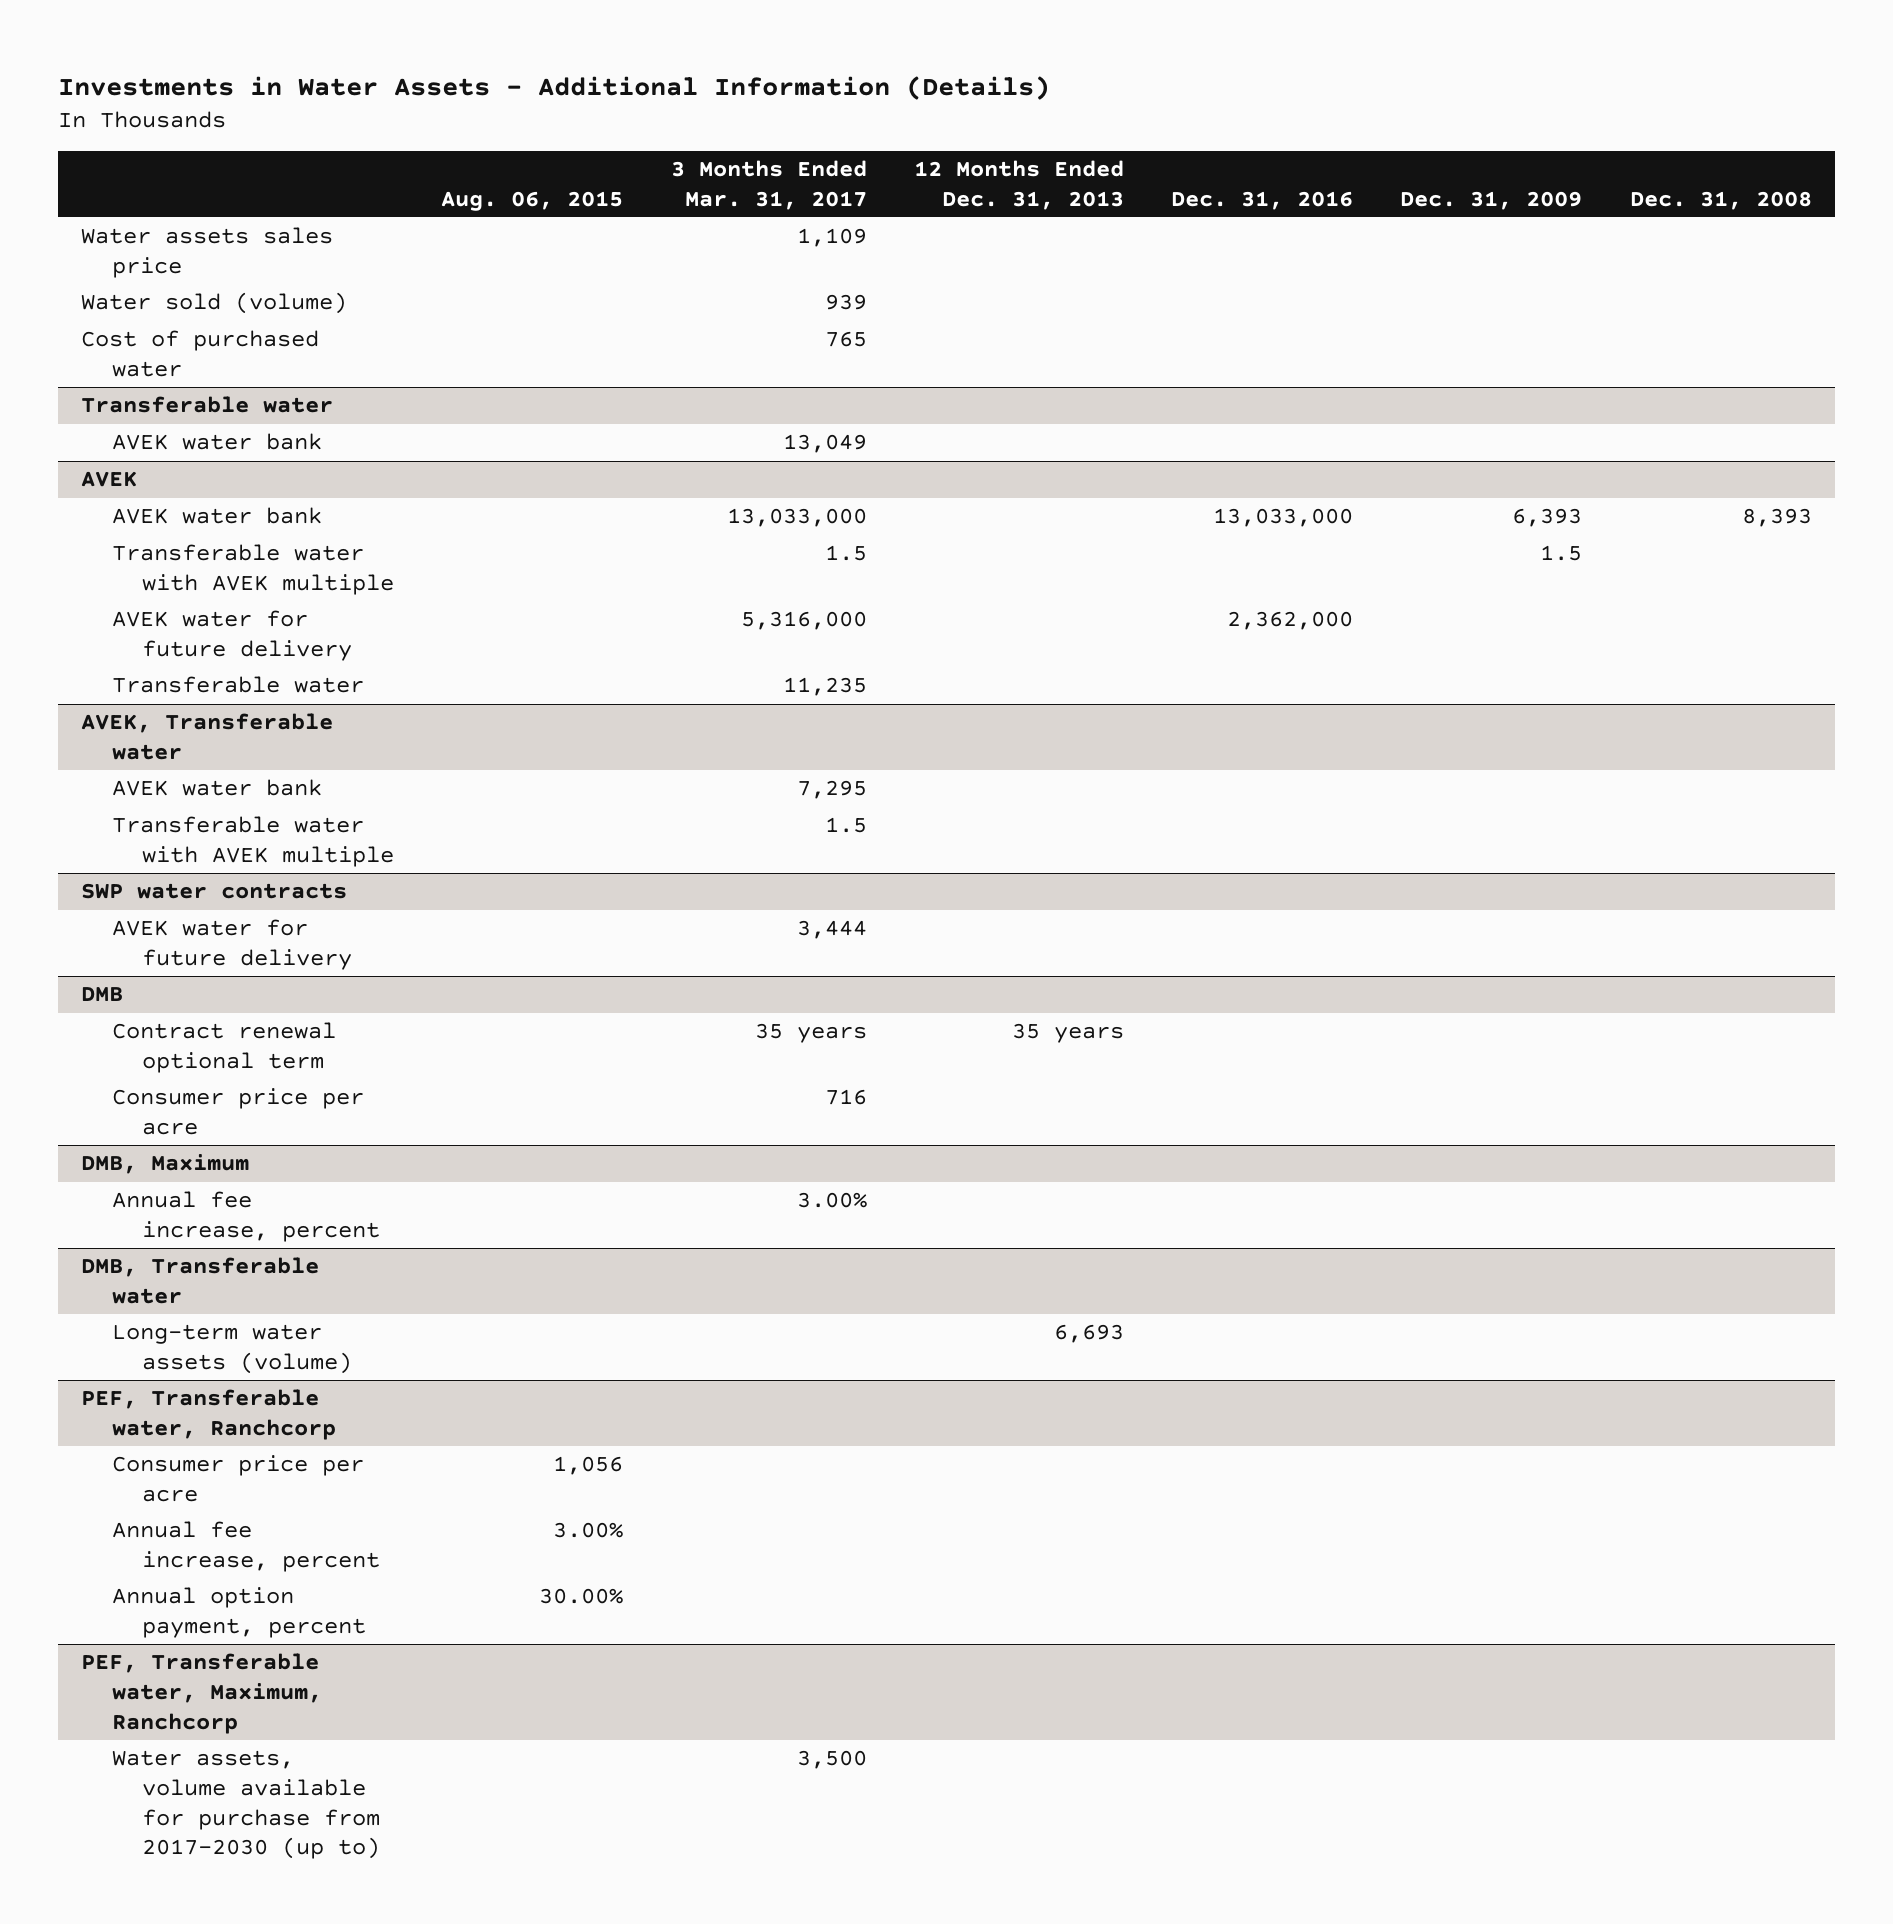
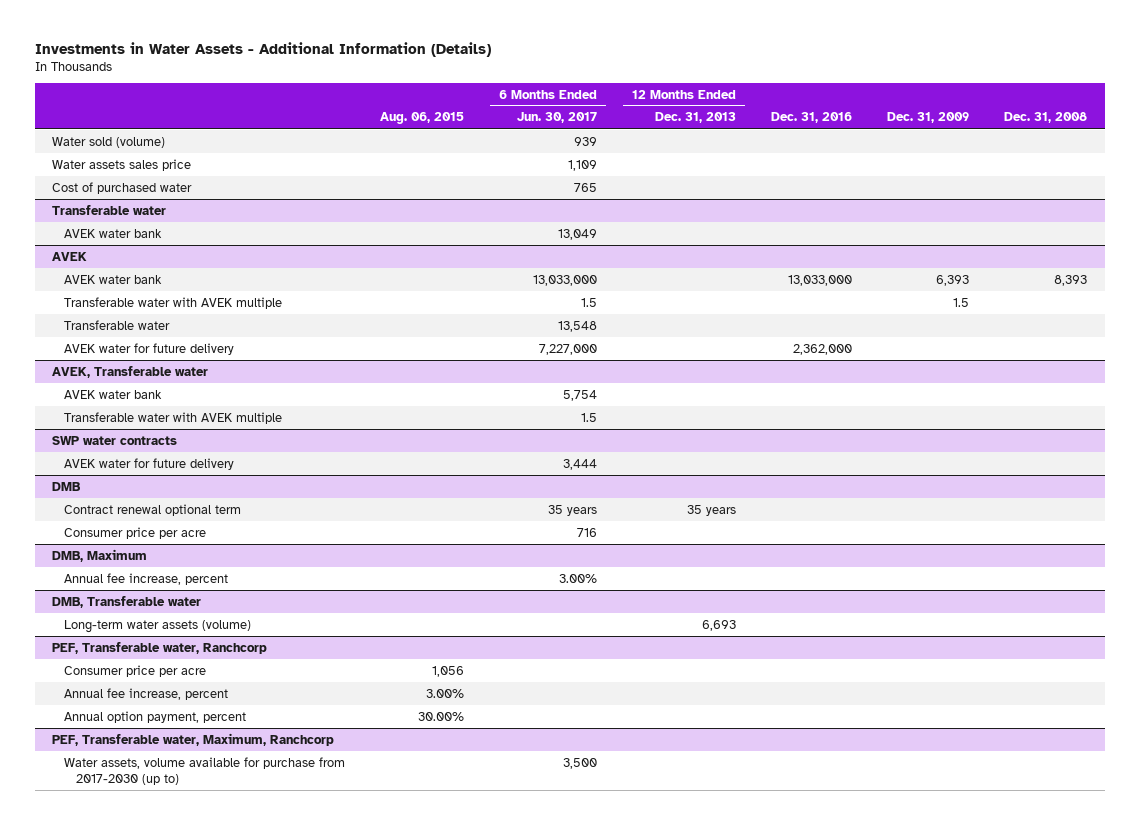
- | Aug. 06, 2015 | 3 Months Ended Mar. 31, 2017 | 12 Months Ended Dec. 31, 2013 | Dec. 31, 2016 | Dec. 31, 2009 | Dec. 31, 2008
+ | Aug. 06, 2015 | 6 Months Ended Jun. 30, 2017 | 12 Months Ended Dec. 31, 2013 | Dec. 31, 2016 | Dec. 31, 2009 | Dec. 31, 2008
moved down: Water assets sales price | | 1,109 | | | |
@ AVEK
moved down: AVEK water for future delivery | | 7,227,000 | | 2,362,000 | |

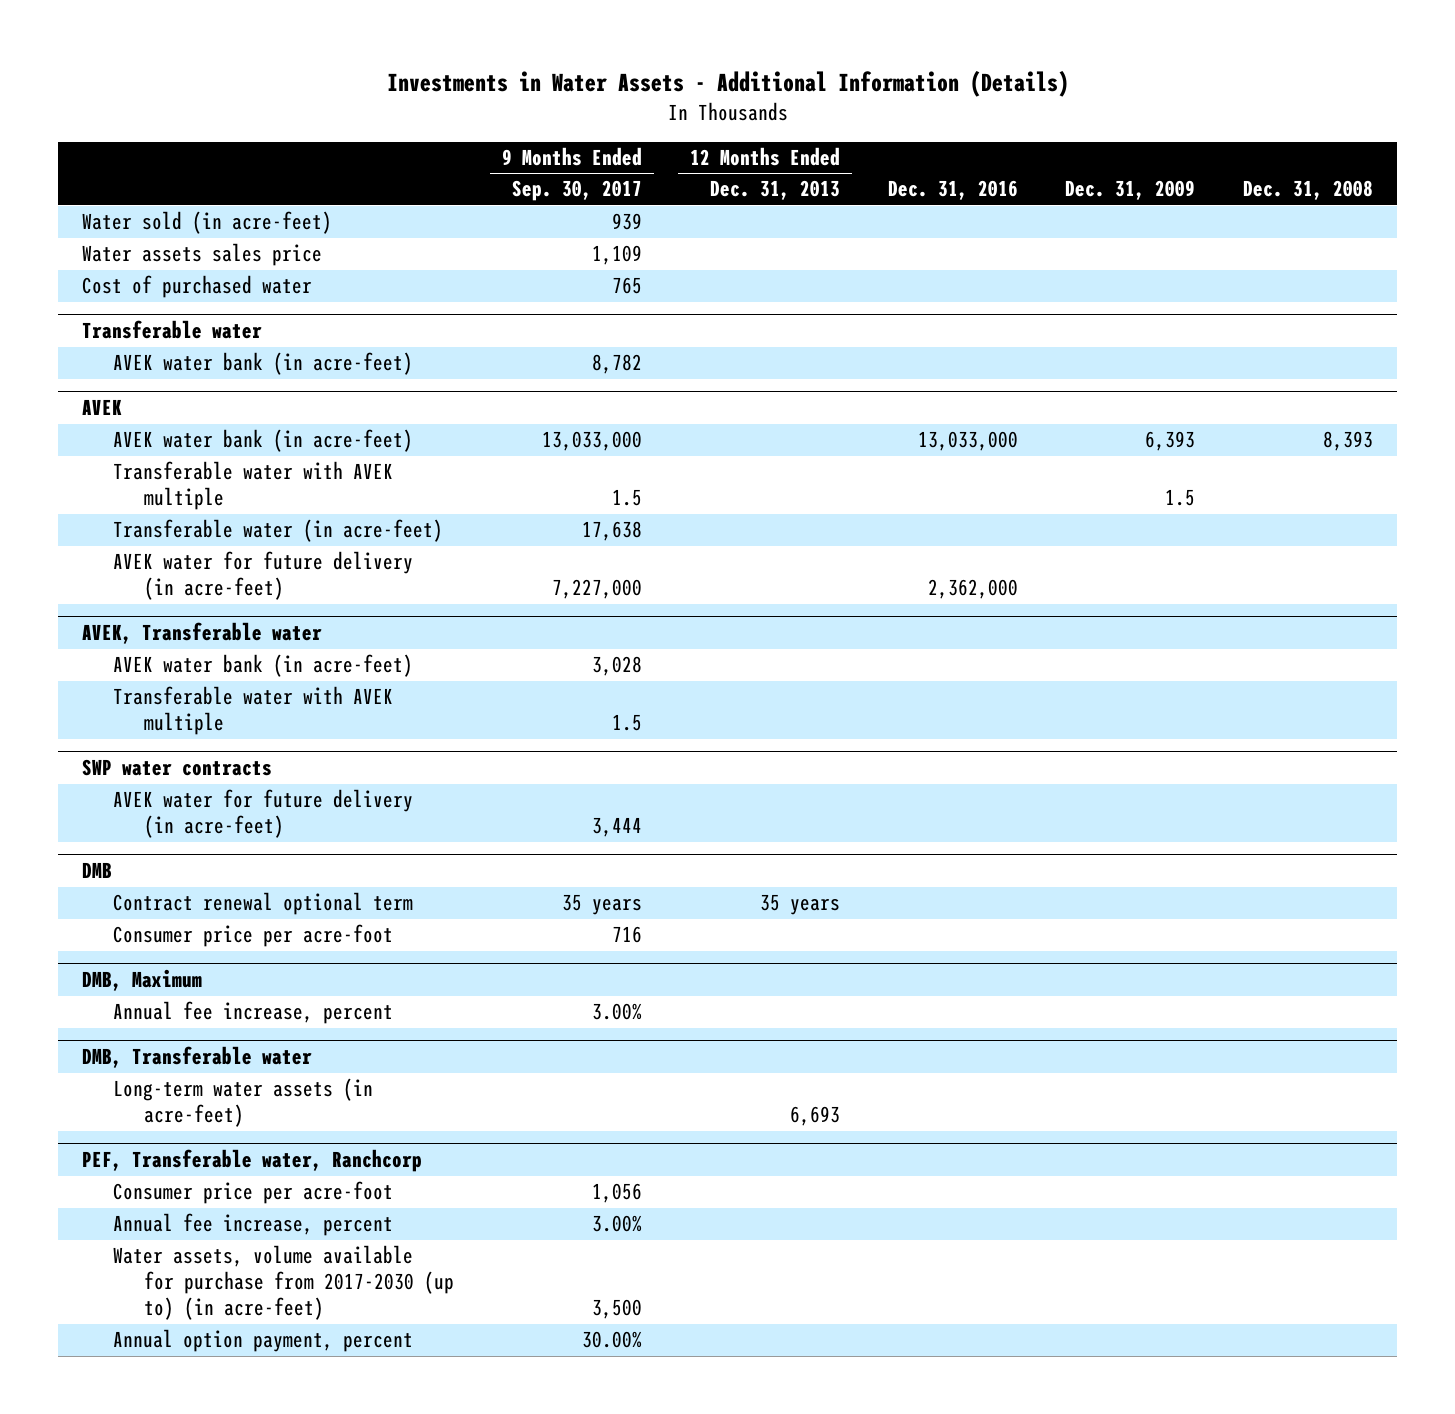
- | Aug. 06, 2015 | 6 Months Ended Jun. 30, 2017 | 12 Months Ended Dec. 31, 2013 | Dec. 31, 2016 | Dec. 31, 2009 | Dec. 31, 2008
+ | 9 Months Ended Sep. 30, 2017 | 12 Months Ended Dec. 31, 2013 | Dec. 31, 2016 | Dec. 31, 2009 | Dec. 31, 2008
- Water sold (volume) | | 939 | | | |
+ Water sold (in acre-feet) | 939 | | | |
@ Transferable water
- AVEK water bank | | 13,049 | | | |
+ AVEK water bank (in acre-feet) | 8,782 | | | |
@ AVEK
- AVEK water bank | | 13,033,000 | | 13,033,000 | 6,393 | 8,393
+ AVEK water bank (in acre-feet) | 13,033,000 | | 13,033,000 | 6,393 | 8,393
- Transferable water | | 13,548 | | | |
- AVEK water for future delivery | | 7,227,000 | | 2,362,000 | |
+ Transferable water (in acre-feet) | 17,638 | | | |
+ AVEK water for future delivery (in acre-feet) | 7,227,000 | | 2,362,000 | |
@ AVEK, Transferable water
- AVEK water bank | | 5,754 | | | |
+ AVEK water bank (in acre-feet) | 3,028 | | | |
@ SWP water contracts
- AVEK water for future delivery | | 3,444 | | | |
+ AVEK water for future delivery (in acre-feet) | 3,444 | | | |
@ DMB
- Consumer price per acre | | 716 | | | |
+ Consumer price per acre-foot | 716 | | | |
@ DMB, Transferable water
- Long-term water assets (volume) | | | 6,693 | | |
+ Long-term water assets (in acre-feet) | | 6,693 | | |
@ PEF, Transferable water, Ranchcorp
- Consumer price per acre | 1,056 | | | | |
+ Consumer price per acre-foot | 1,056 | | | |
+ Water assets, volume available for purchase from 2017-2030 (up to) (in acre-feet) | 3,500 | | | |
- PEF, Transferable water, Maximum, Ranchcorp
- Water assets, volume available for purchase from 2017-2030 (up to) | | 3,500 | | | |

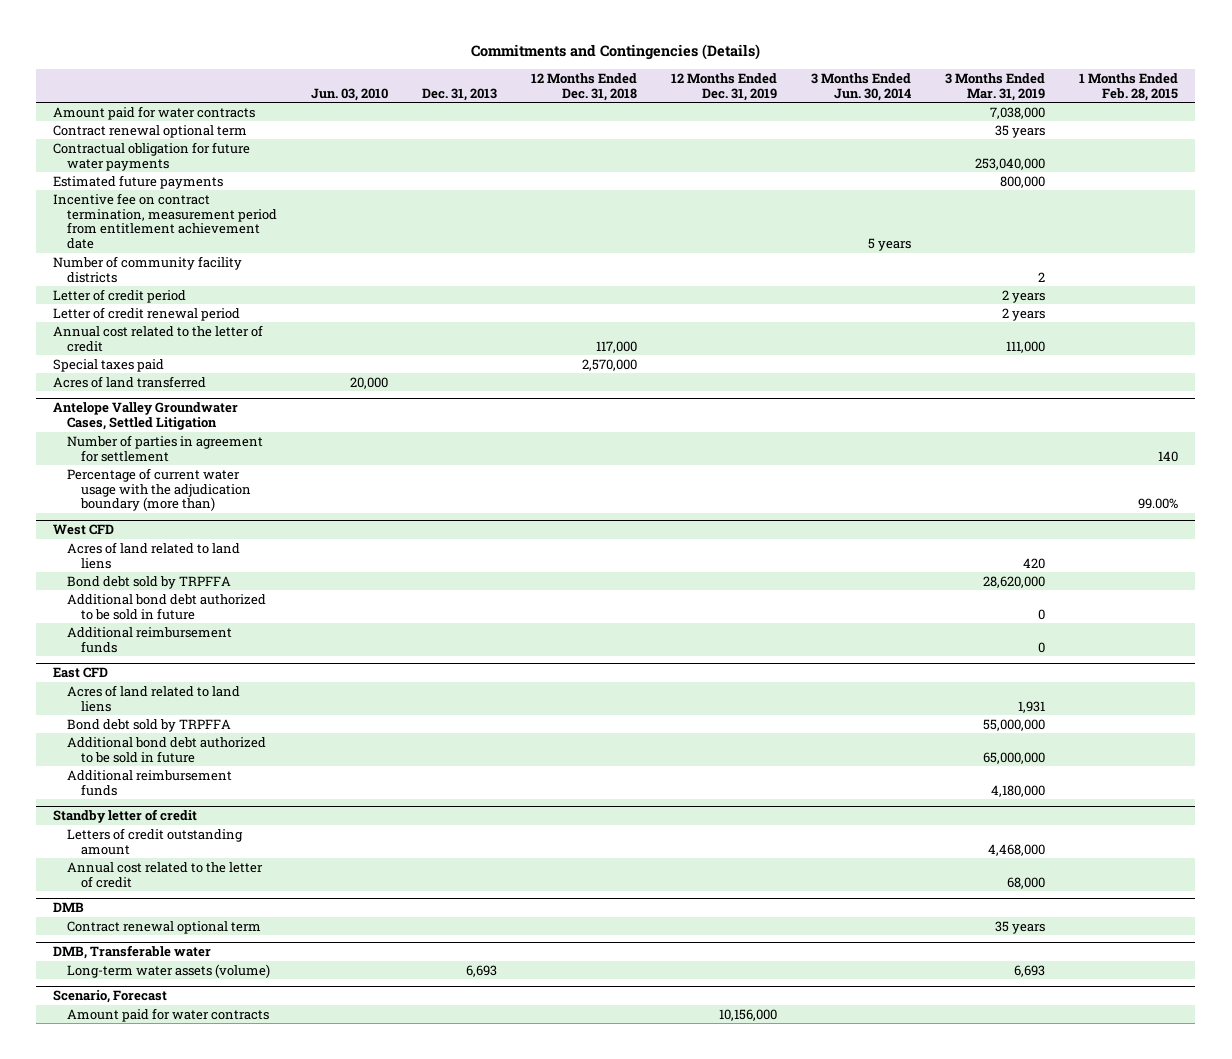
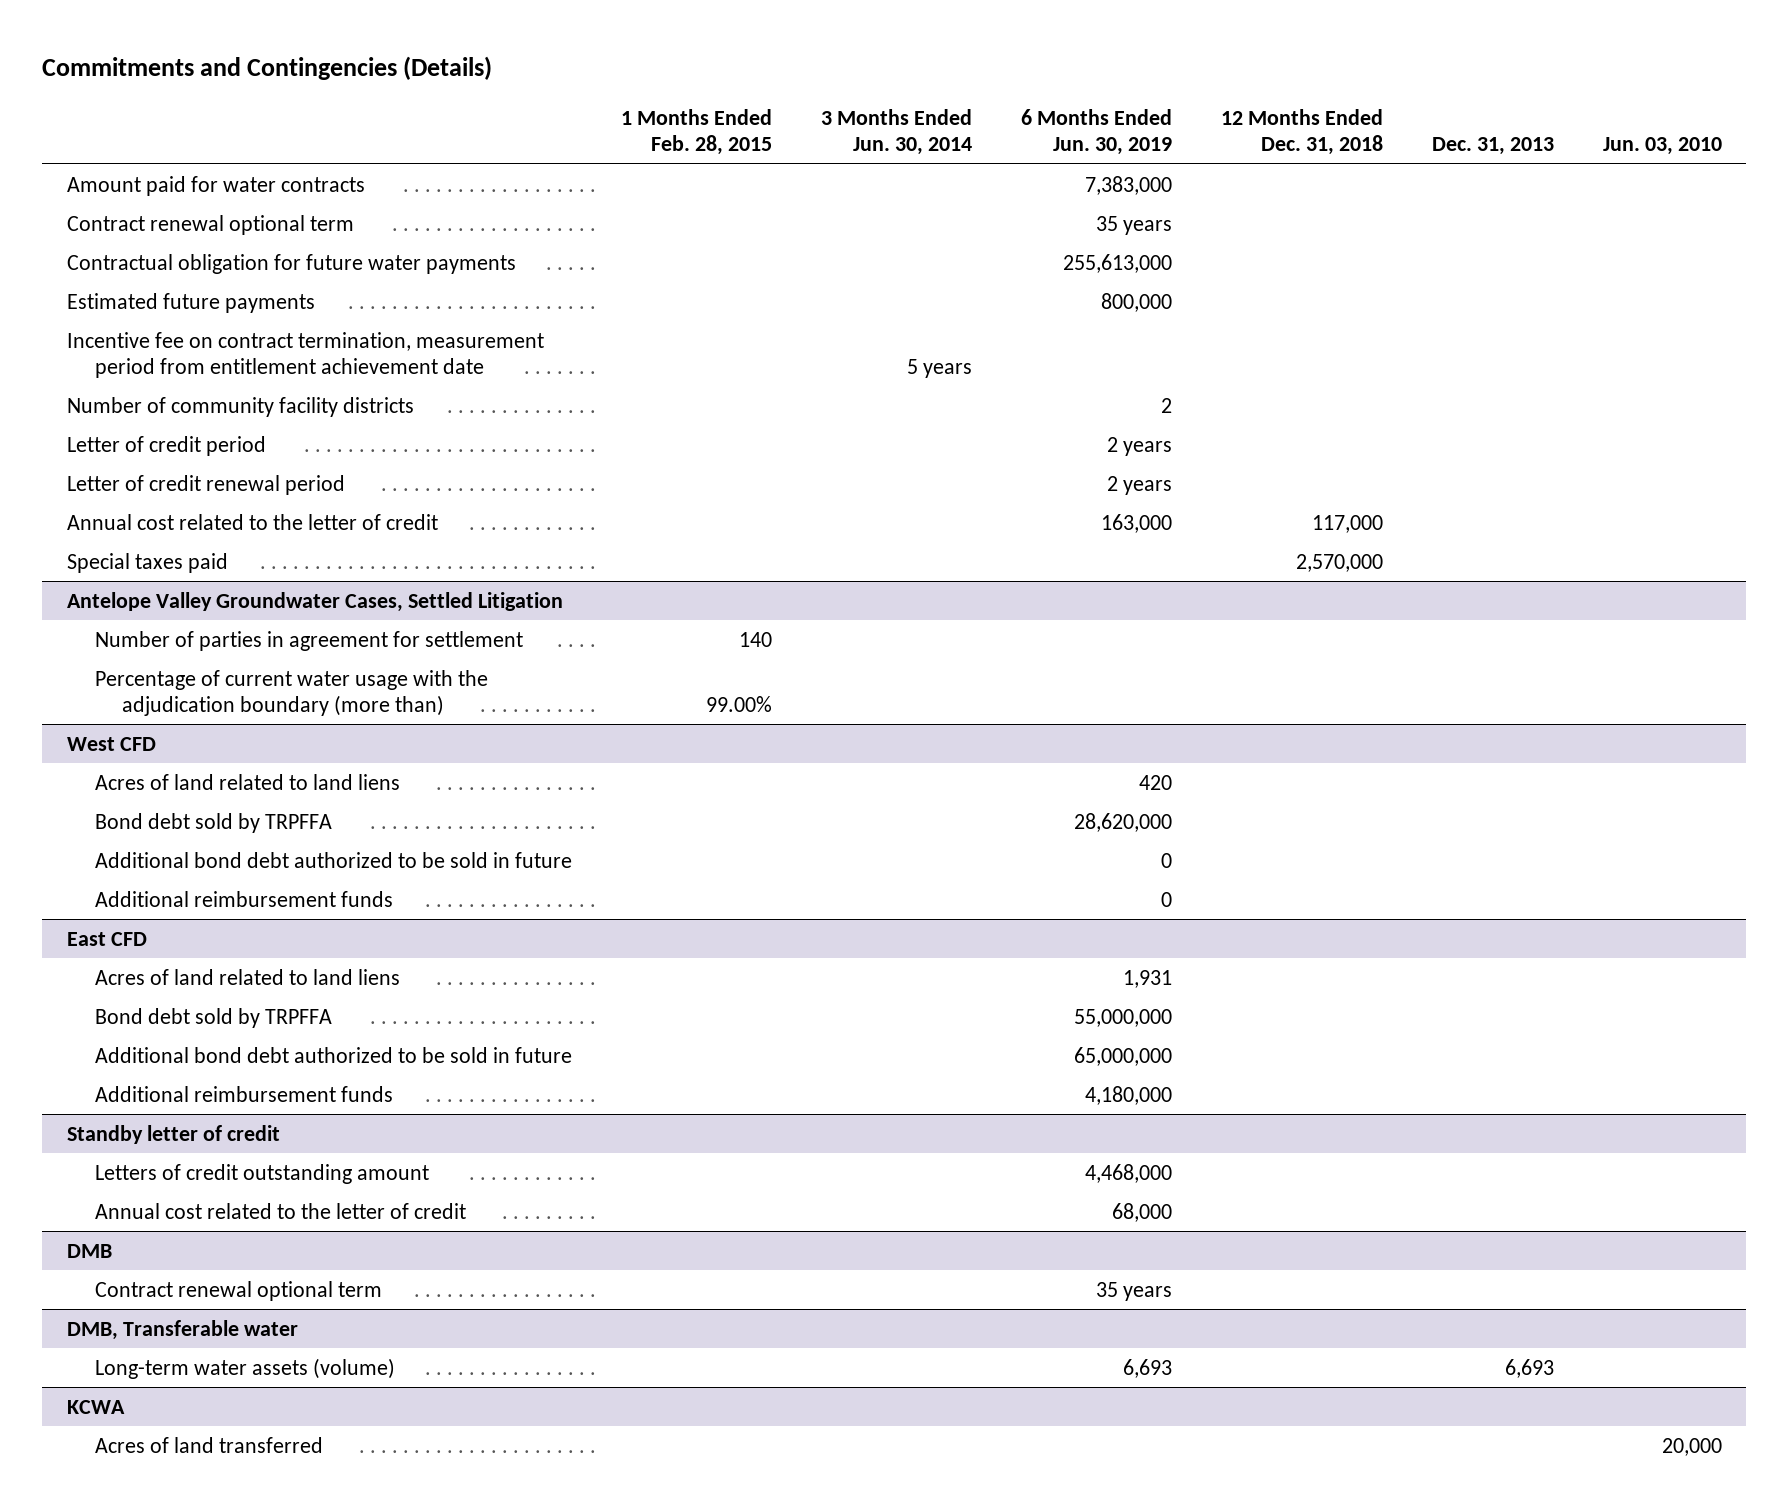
- | Jun. 03, 2010 | Dec. 31, 2013 | 12 Months Ended Dec. 31, 2018 | 12 Months Ended Dec. 31, 2019 | 3 Months Ended Jun. 30, 2014 | 3 Months Ended Mar. 31, 2019 | 1 Months Ended Feb. 28, 2015
+ | 1 Months Ended Feb. 28, 2015 | 3 Months Ended Jun. 30, 2014 | 6 Months Ended Jun. 30, 2019 | 12 Months Ended Dec. 31, 2018 | Dec. 31, 2013 | Jun. 03, 2010
- Acres of land transferred | 20,000 | | | | | |
- Scenario, Forecast
- Amount paid for water contracts | | | | 10,156,000 | | |
+ KCWA
+ Acres of land transferred | | | | | | 20,000

